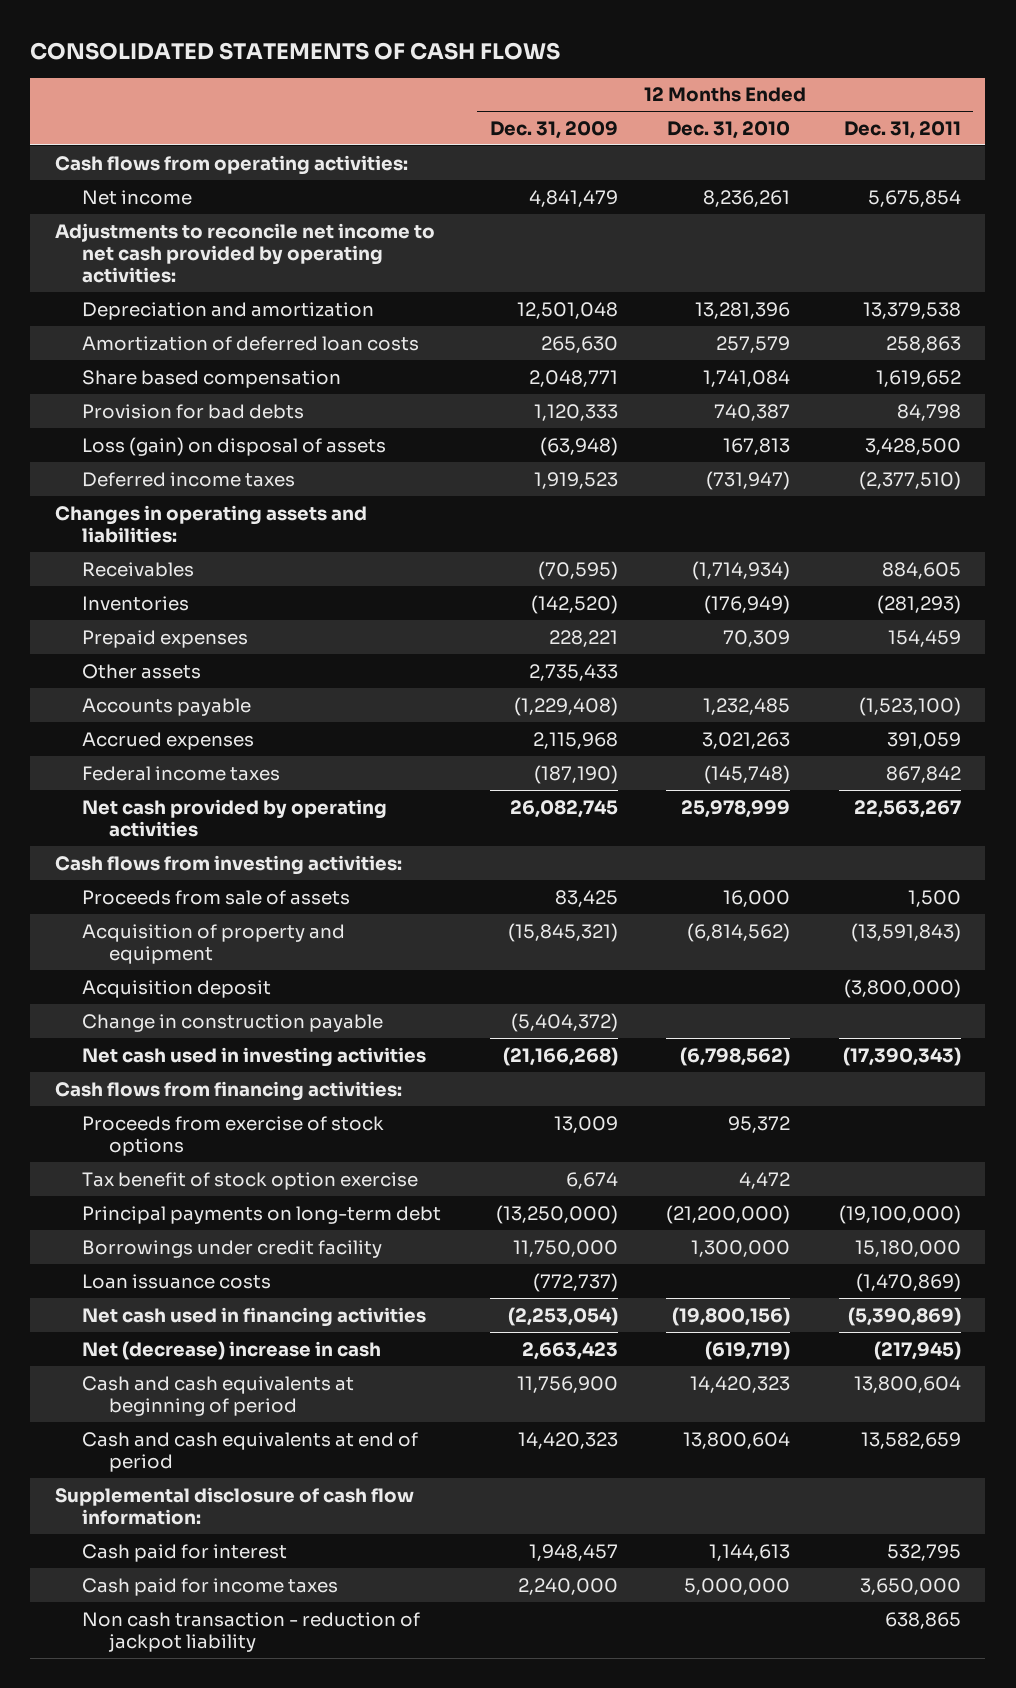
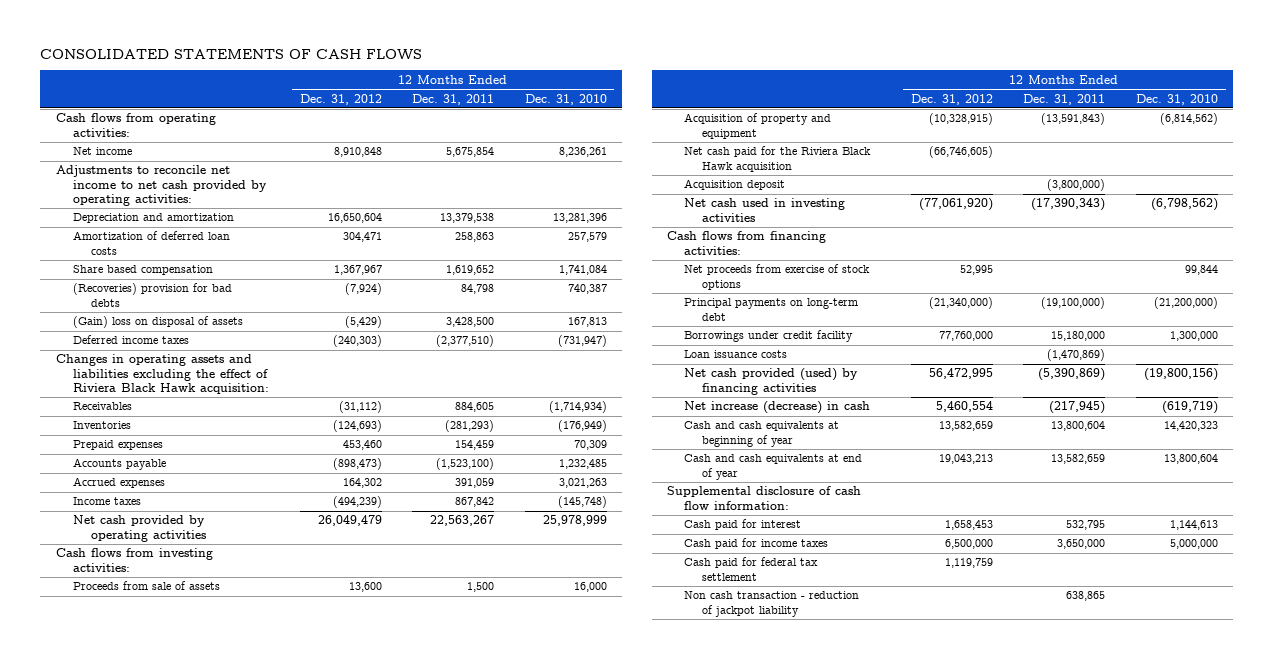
- | 12 Months Ended Dec. 31, 2009 | 12 Months Ended Dec. 31, 2010 | 12 Months Ended Dec. 31, 2011
+ | 12 Months Ended Dec. 31, 2012 | 12 Months Ended Dec. 31, 2011 | 12 Months Ended Dec. 31, 2010
- Provision for bad debts | 1,120,333 | 740,387 | 84,798
- Loss (gain) on disposal of assets | (63,948) | 167,813 | 3,428,500
+ (Recoveries) provision for bad debts | (7,924) | 84,798 | 740,387
+ (Gain) loss on disposal of assets | (5,429) | 3,428,500 | 167,813
- Changes in operating assets and liabilities:
+ Changes in operating assets and liabilities excluding the effect of Riviera Black Hawk acquisition:
- Other assets | 2,735,433 | |
- Federal income taxes | (187,190) | (145,748) | 867,842
+ Income taxes | (494,239) | 867,842 | (145,748)
+ Net cash paid for the Riviera Black Hawk acquisition | (66,746,605) | |
- Change in construction payable | (5,404,372) | |
- Proceeds from exercise of stock options | 13,009 | 95,372 |
- Tax benefit of stock option exercise | 6,674 | 4,472 |
+ Net proceeds from exercise of stock options | 52,995 | | 99,844
- Net cash used in financing activities | (2,253,054) | (19,800,156) | (5,390,869)
- Net (decrease) increase in cash | 2,663,423 | (619,719) | (217,945)
- Cash and cash equivalents at beginning of period | 11,756,900 | 14,420,323 | 13,800,604
- Cash and cash equivalents at end of period | 14,420,323 | 13,800,604 | 13,582,659
+ Net cash provided (used) by financing activities | 56,472,995 | (5,390,869) | (19,800,156)
+ Net increase (decrease) in cash | 5,460,554 | (217,945) | (619,719)
+ Cash and cash equivalents at beginning of year | 13,582,659 | 13,800,604 | 14,420,323
+ Cash and cash equivalents at end of year | 19,043,213 | 13,582,659 | 13,800,604
+ Cash paid for federal tax settlement | 1,119,759 | |

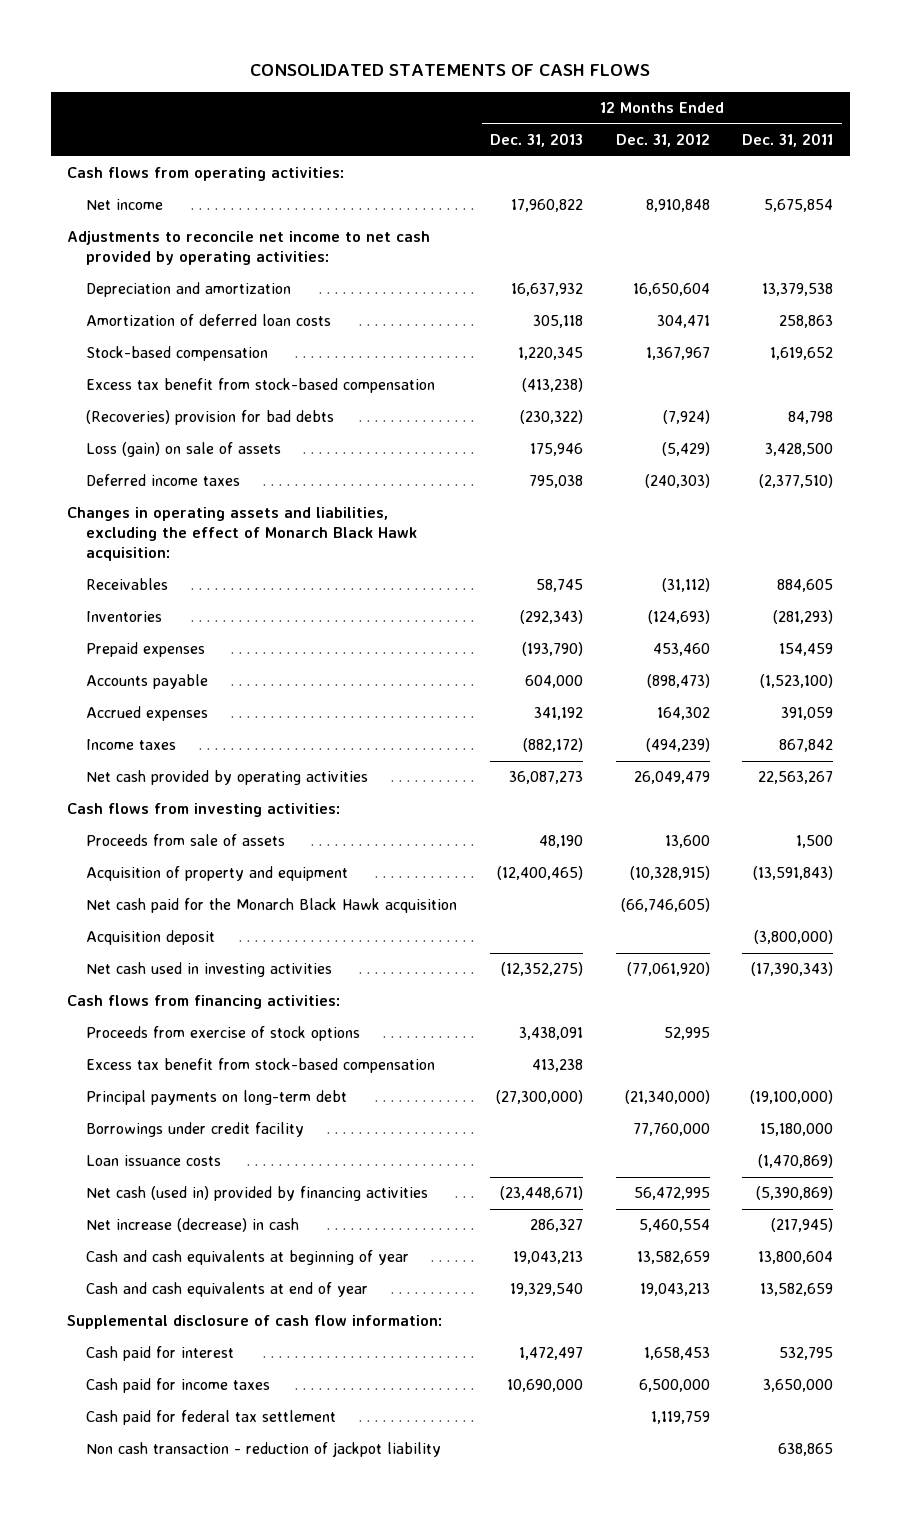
- | 12 Months Ended Dec. 31, 2012 | 12 Months Ended Dec. 31, 2011 | 12 Months Ended Dec. 31, 2010
+ | 12 Months Ended Dec. 31, 2013 | 12 Months Ended Dec. 31, 2012 | 12 Months Ended Dec. 31, 2011
- Share based compensation | 1,367,967 | 1,619,652 | 1,741,084
+ Stock-based compensation | 1,220,345 | 1,367,967 | 1,619,652
+ Excess tax benefit from stock-based compensation | (413,238) | |
- (Gain) loss on disposal of assets | (5,429) | 3,428,500 | 167,813
+ Loss (gain) on sale of assets | 175,946 | (5,429) | 3,428,500
- Changes in operating assets and liabilities excluding the effect of Riviera Black Hawk acquisition:
+ Changes in operating assets and liabilities, excluding the effect of Monarch Black Hawk acquisition:
- Net cash paid for the Riviera Black Hawk acquisition | (66,746,605) | |
+ Net cash paid for the Monarch Black Hawk acquisition | | (66,746,605) |
- Net proceeds from exercise of stock options | 52,995 | | 99,844
+ Proceeds from exercise of stock options | 3,438,091 | 52,995 |
+ Excess tax benefit from stock-based compensation | 413,238 | |
- Net cash provided (used) by financing activities | 56,472,995 | (5,390,869) | (19,800,156)
+ Net cash (used in) provided by financing activities | (23,448,671) | 56,472,995 | (5,390,869)

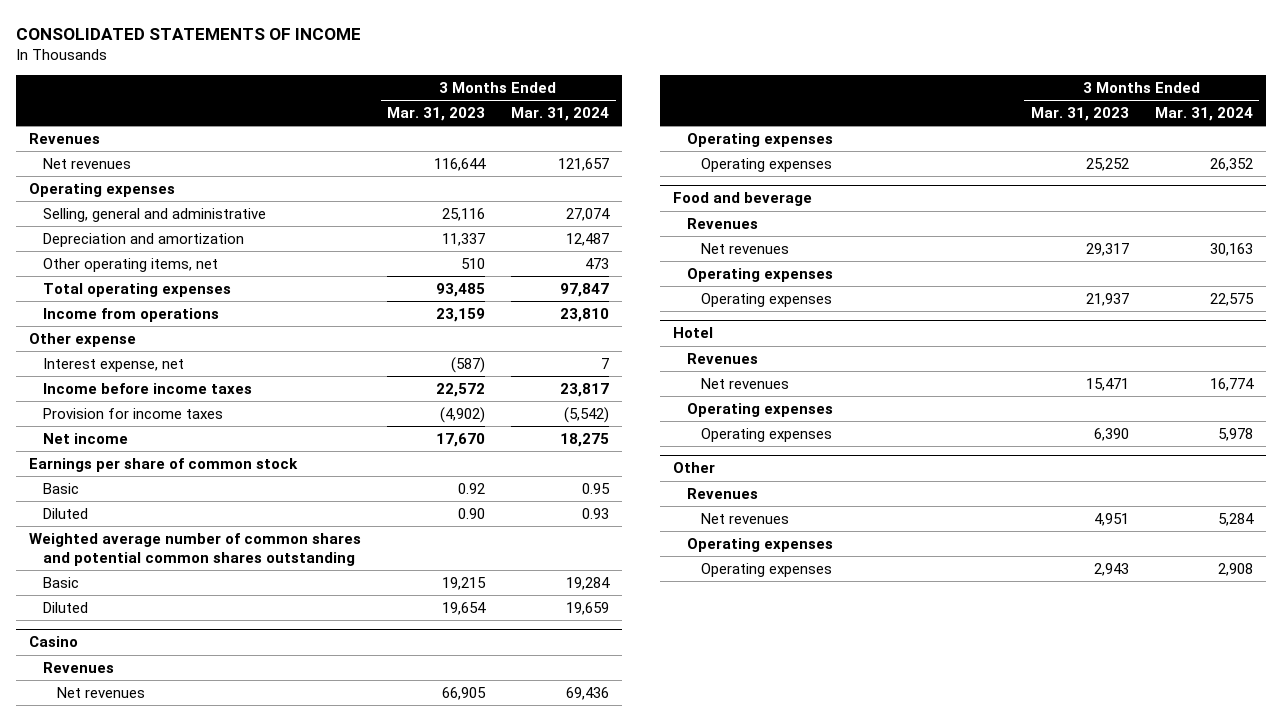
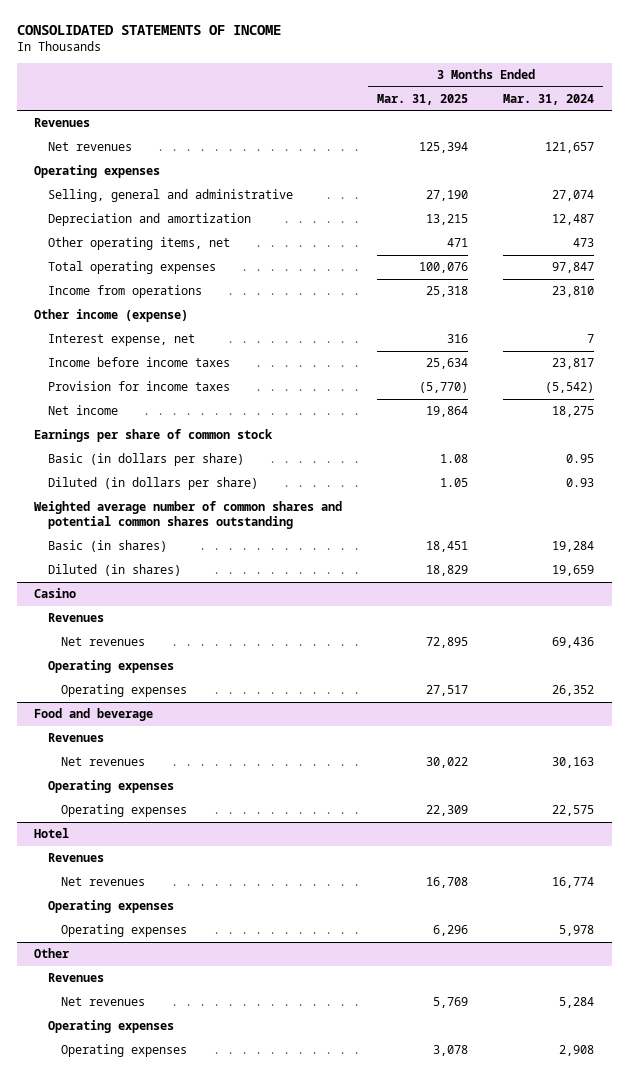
- | 3 Months Ended Mar. 31, 2023 | 3 Months Ended Mar. 31, 2024
+ | 3 Months Ended Mar. 31, 2025 | 3 Months Ended Mar. 31, 2024
- Other expense
+ Other income (expense)
- Basic | 0.92 | 0.95
- Diluted | 0.90 | 0.93
+ Basic (in dollars per share) | 1.08 | 0.95
+ Diluted (in dollars per share) | 1.05 | 0.93
- Basic | 19,215 | 19,284
- Diluted | 19,654 | 19,659
+ Basic (in shares) | 18,451 | 19,284
+ Diluted (in shares) | 18,829 | 19,659

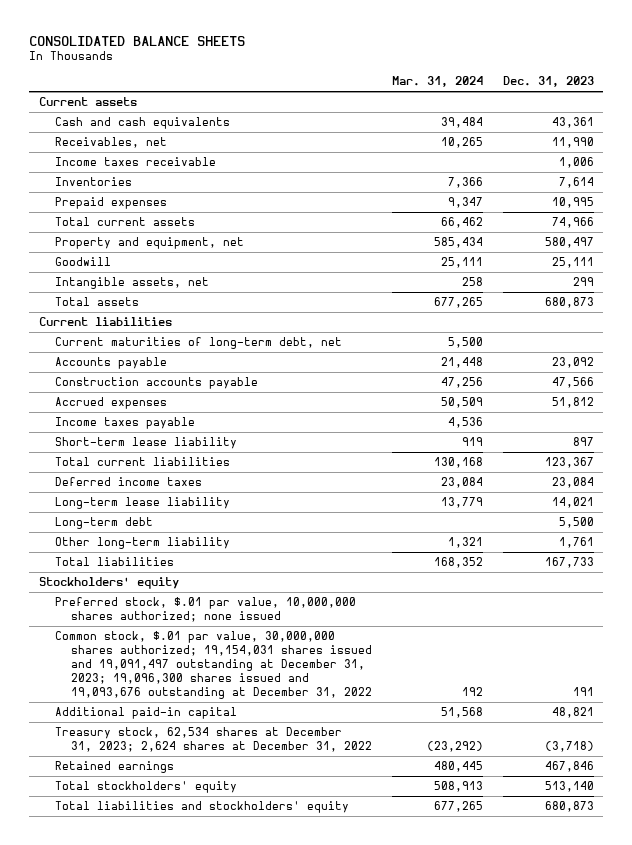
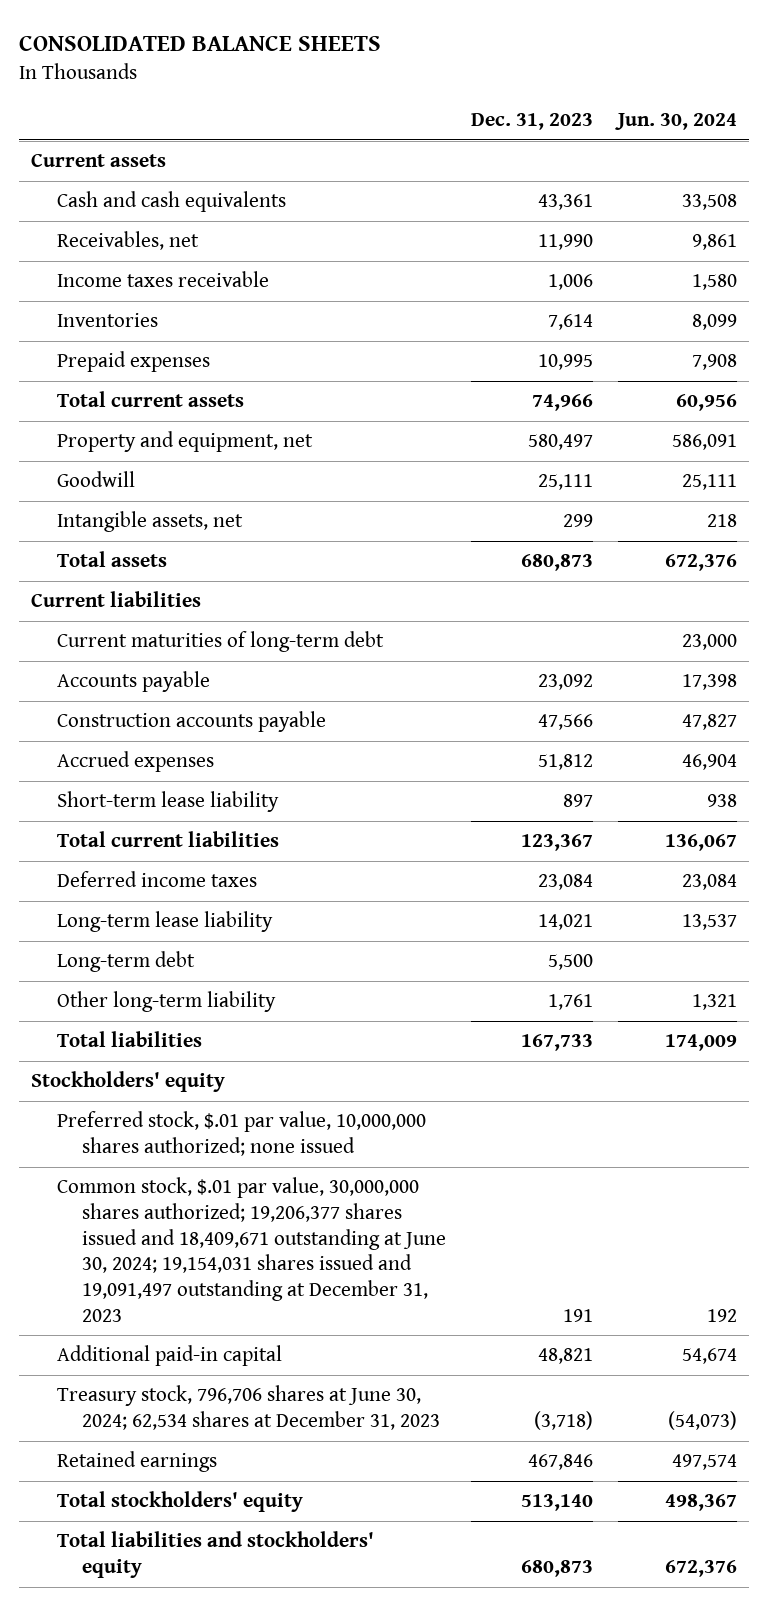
- | Mar. 31, 2024 | Dec. 31, 2023
+ | Dec. 31, 2023 | Jun. 30, 2024
- Current maturities of long-term debt, net | 5,500 |
+ Current maturities of long-term debt | | 23,000
- Income taxes payable | 4,536 |
- Common stock, $.01 par value, 30,000,000 shares authorized; 19,154,031 shares issued and 19,091,497 outstanding at December 31, 2023; 19,096,300 shares issued and 19,093,676 outstanding at December 31, 2022 | 192 | 191
+ Common stock, $.01 par value, 30,000,000 shares authorized; 19,206,377 shares issued and 18,409,671 outstanding at June 30, 2024; 19,154,031 shares issued and 19,091,497 outstanding at December 31, 2023 | 191 | 192
- Treasury stock, 62,534 shares at December 31, 2023; 2,624 shares at December 31, 2022 | (23,292) | (3,718)
+ Treasury stock, 796,706 shares at June 30, 2024; 62,534 shares at December 31, 2023 | (3,718) | (54,073)

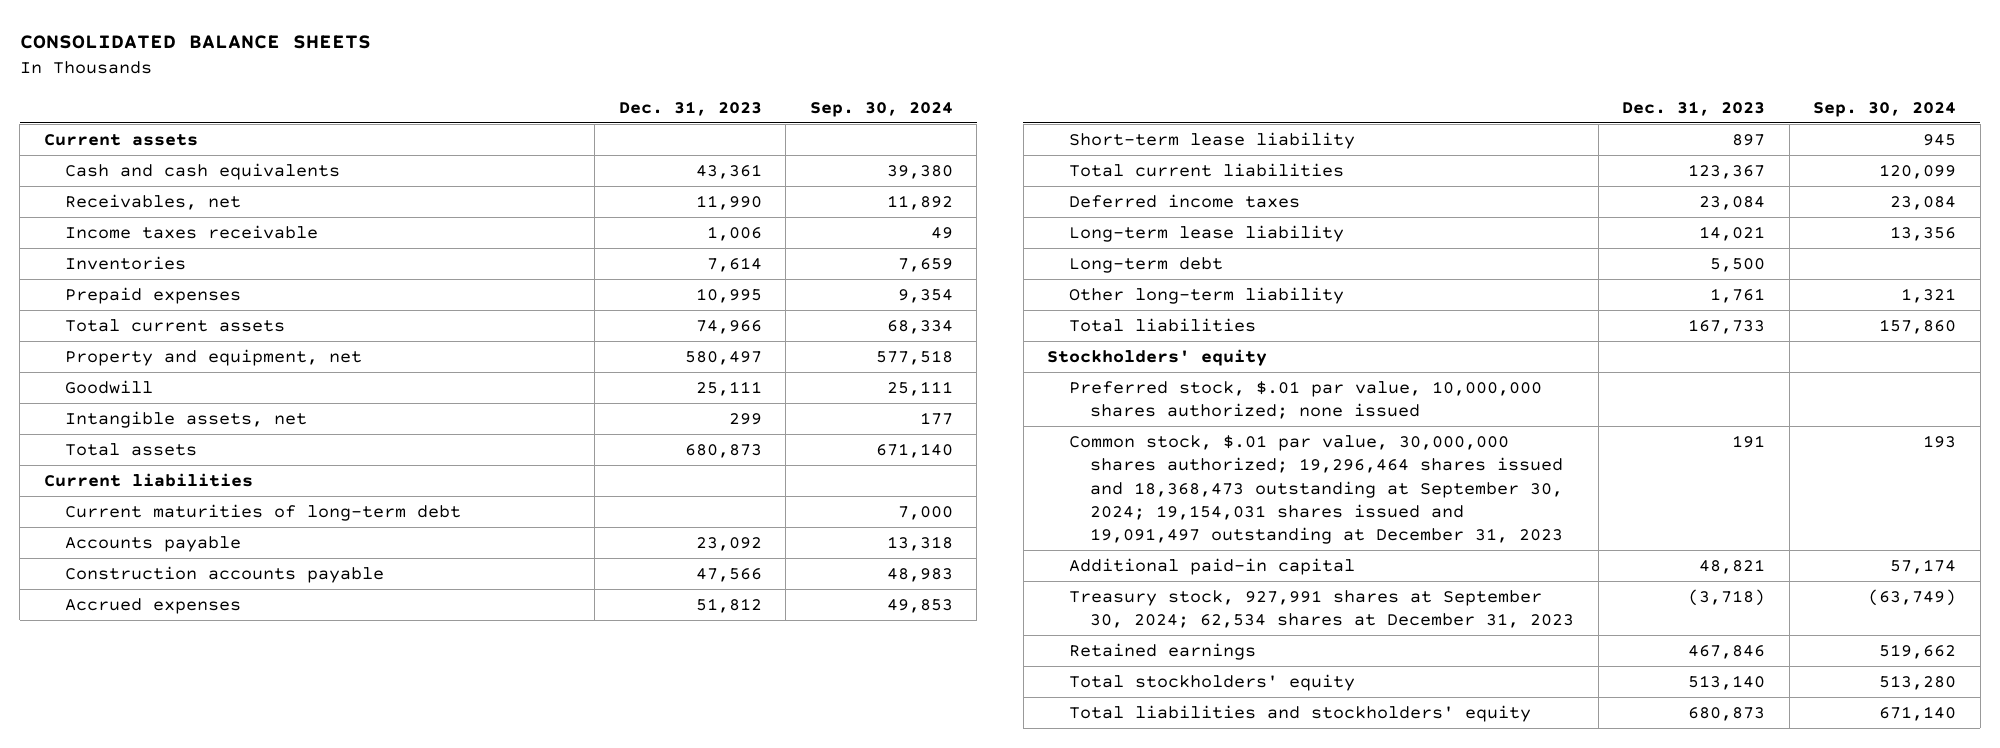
- | Dec. 31, 2023 | Jun. 30, 2024
+ | Dec. 31, 2023 | Sep. 30, 2024
- Common stock, $.01 par value, 30,000,000 shares authorized; 19,206,377 shares issued and 18,409,671 outstanding at June 30, 2024; 19,154,031 shares issued and 19,091,497 outstanding at December 31, 2023 | 191 | 192
+ Common stock, $.01 par value, 30,000,000 shares authorized; 19,296,464 shares issued and 18,368,473 outstanding at September 30, 2024; 19,154,031 shares issued and 19,091,497 outstanding at December 31, 2023 | 191 | 193
- Treasury stock, 796,706 shares at June 30, 2024; 62,534 shares at December 31, 2023 | (3,718) | (54,073)
+ Treasury stock, 927,991 shares at September 30, 2024; 62,534 shares at December 31, 2023 | (3,718) | (63,749)

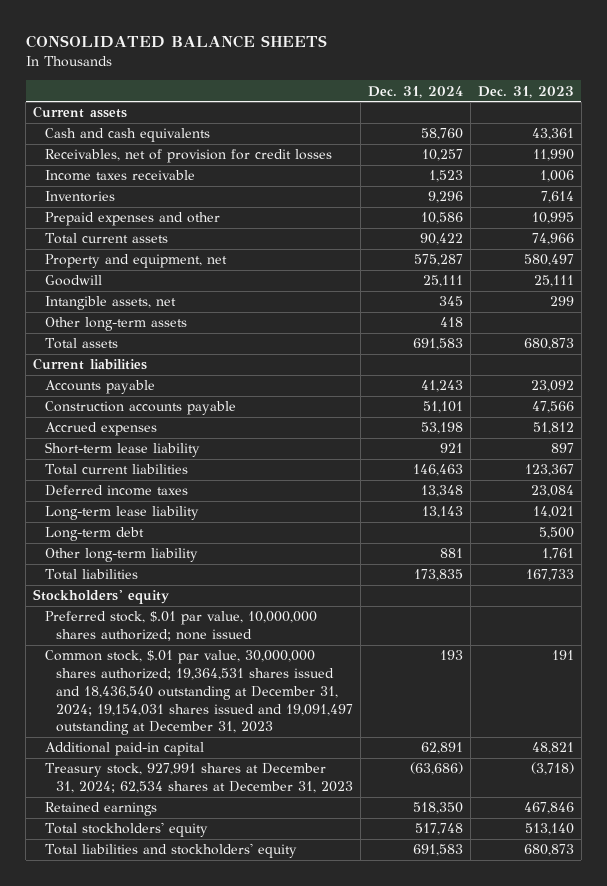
- | Dec. 31, 2023 | Sep. 30, 2024
+ | Dec. 31, 2024 | Dec. 31, 2023
- Receivables, net | 11,990 | 11,892
+ Receivables, net of provision for credit losses | 10,257 | 11,990
- Prepaid expenses | 10,995 | 9,354
+ Prepaid expenses and other | 10,586 | 10,995
+ Other long-term assets | 418 |
- Current maturities of long-term debt | | 7,000
- Common stock, $.01 par value, 30,000,000 shares authorized; 19,296,464 shares issued and 18,368,473 outstanding at September 30, 2024; 19,154,031 shares issued and 19,091,497 outstanding at December 31, 2023 | 191 | 193
+ Common stock, $.01 par value, 30,000,000 shares authorized; 19,364,531 shares issued and 18,436,540 outstanding at December 31, 2024; 19,154,031 shares issued and 19,091,497 outstanding at December 31, 2023 | 193 | 191
- Treasury stock, 927,991 shares at September 30, 2024; 62,534 shares at December 31, 2023 | (3,718) | (63,749)
+ Treasury stock, 927,991 shares at December 31, 2024; 62,534 shares at December 31, 2023 | (63,686) | (3,718)

